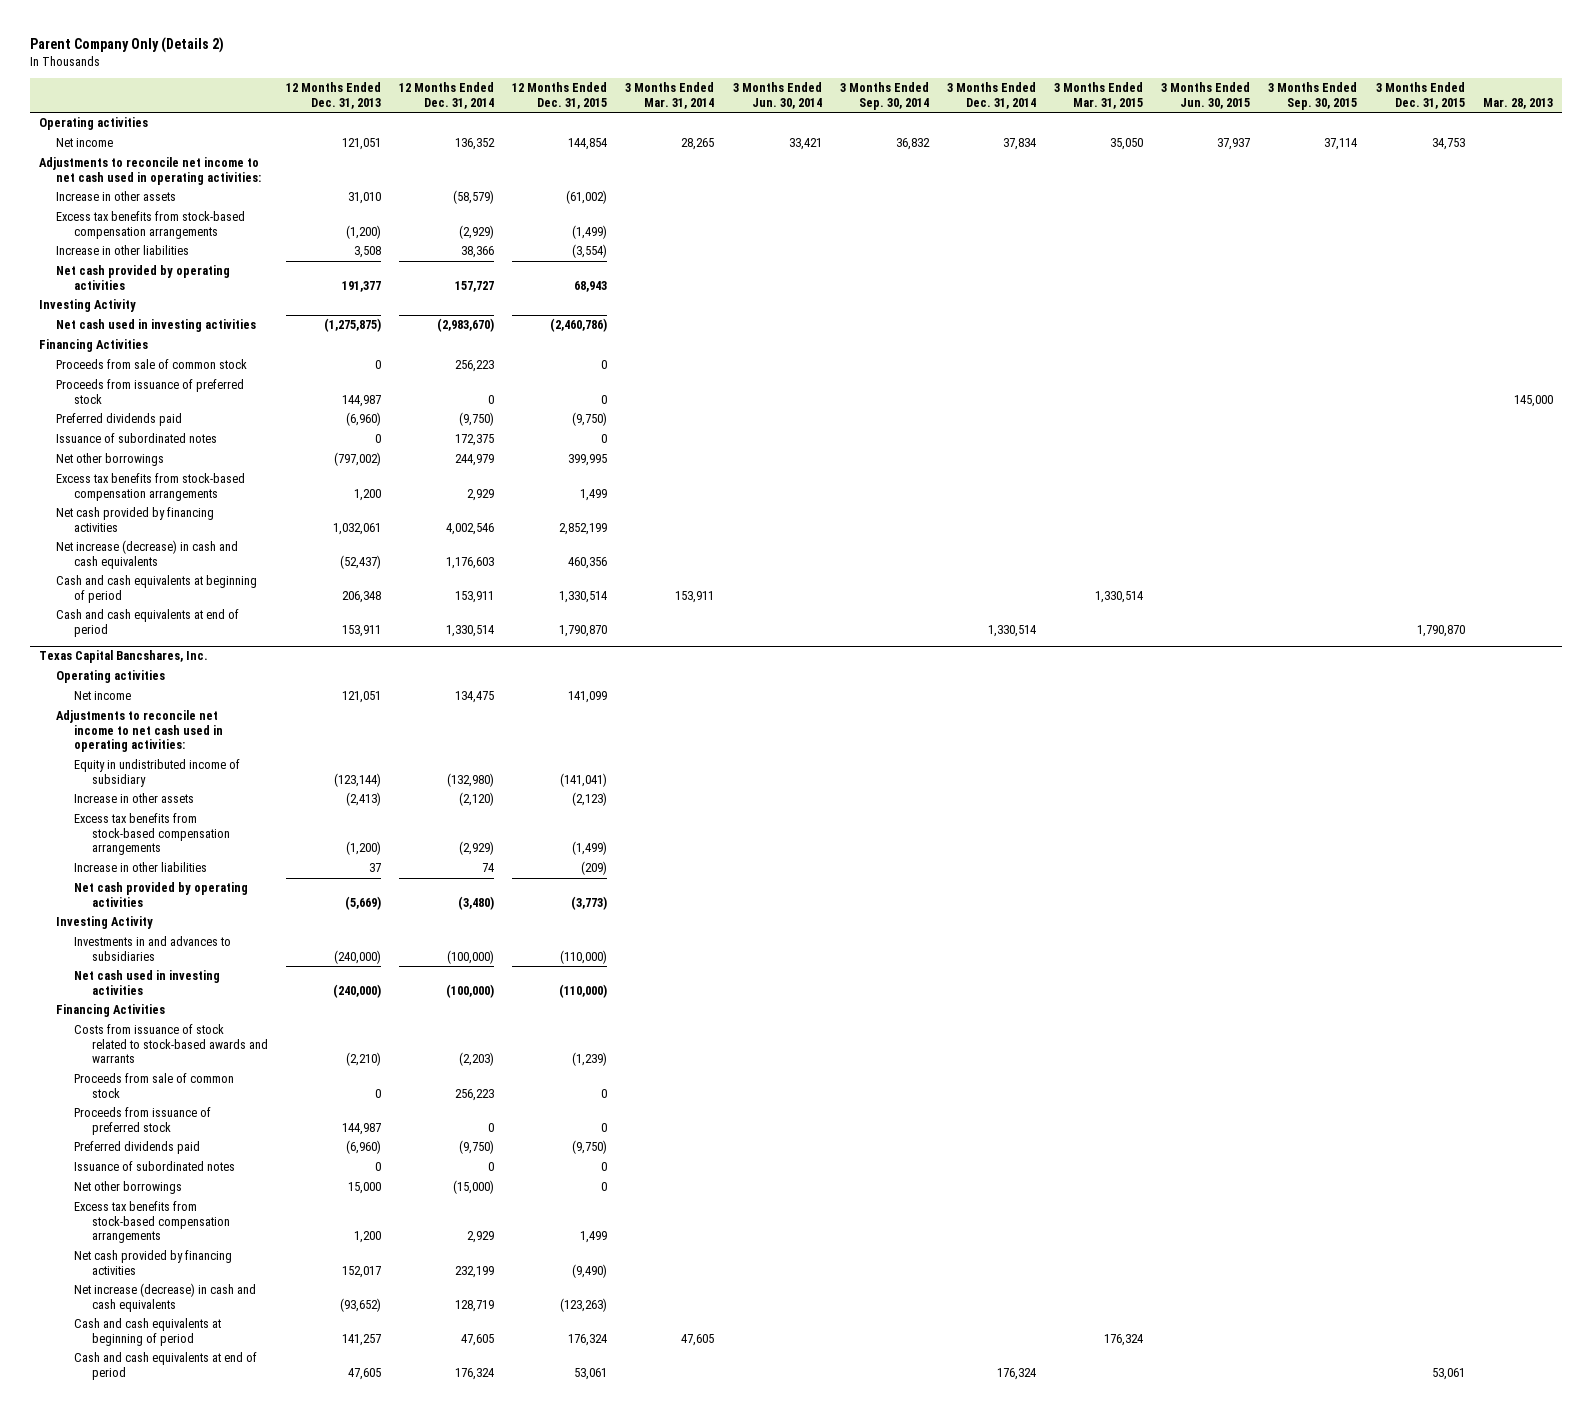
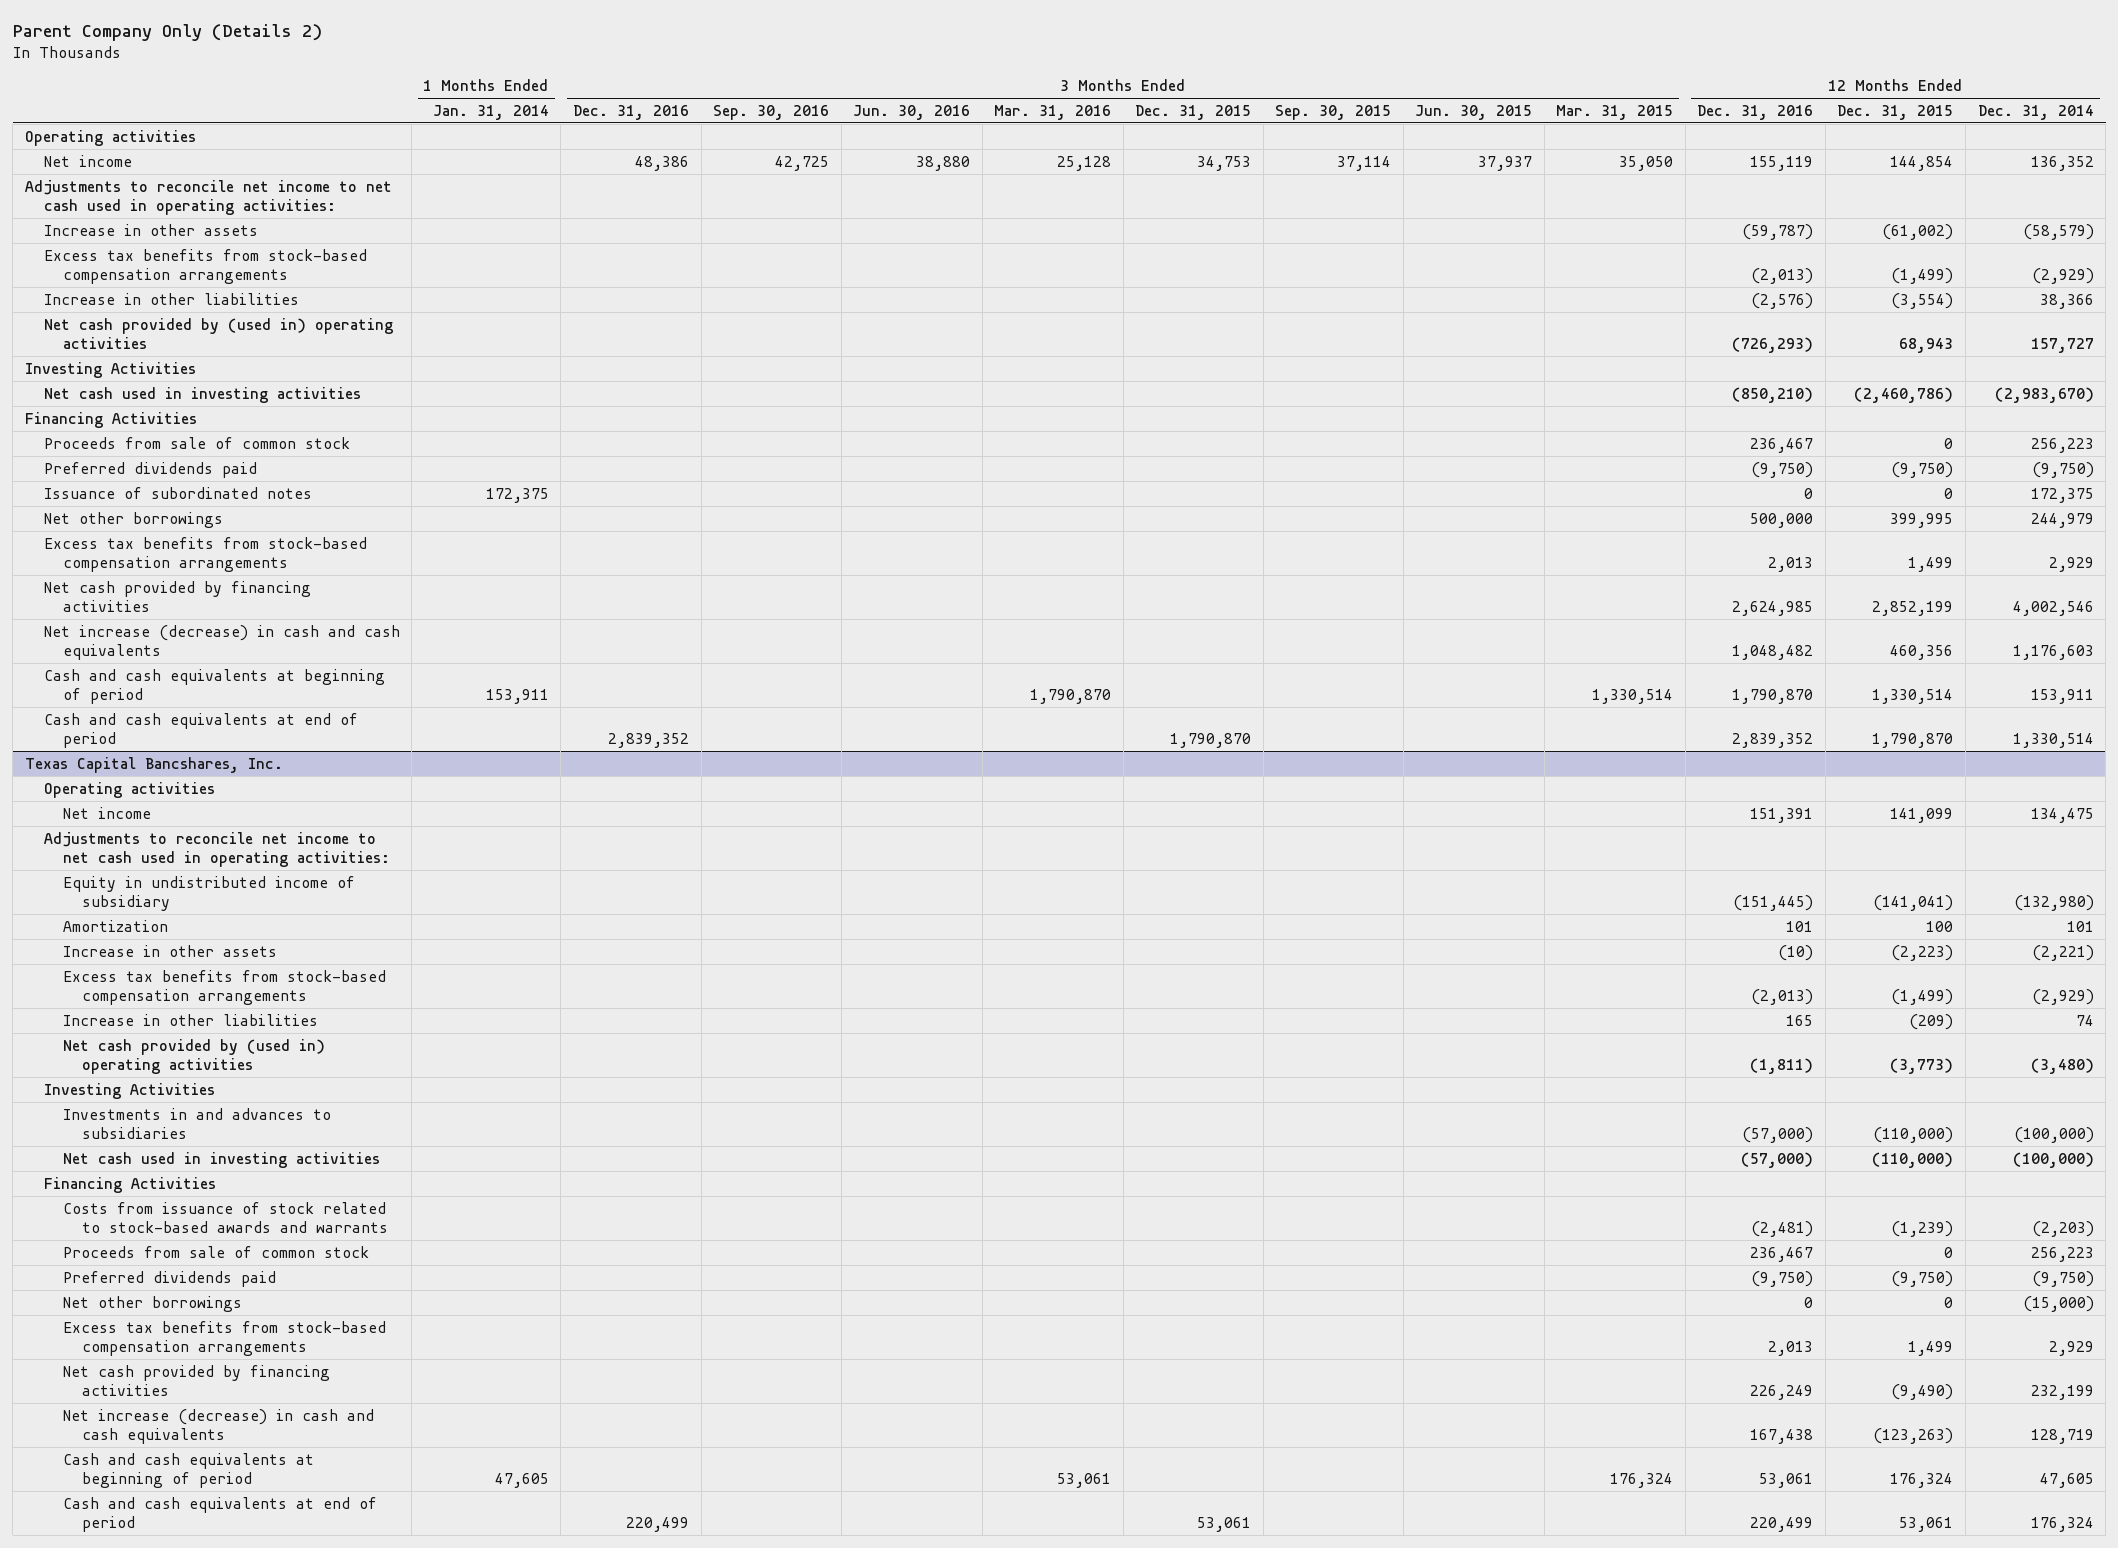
- | 12 Months Ended Dec. 31, 2013 | 12 Months Ended Dec. 31, 2014 | 12 Months Ended Dec. 31, 2015 | 3 Months Ended Mar. 31, 2014 | 3 Months Ended Jun. 30, 2014 | 3 Months Ended Sep. 30, 2014 | 3 Months Ended Dec. 31, 2014 | 3 Months Ended Mar. 31, 2015 | 3 Months Ended Jun. 30, 2015 | 3 Months Ended Sep. 30, 2015 | 3 Months Ended Dec. 31, 2015 | Mar. 28, 2013
+ | 1 Months Ended Jan. 31, 2014 | 3 Months Ended Dec. 31, 2016 | 3 Months Ended Sep. 30, 2016 | 3 Months Ended Jun. 30, 2016 | 3 Months Ended Mar. 31, 2016 | 3 Months Ended Dec. 31, 2015 | 3 Months Ended Sep. 30, 2015 | 3 Months Ended Jun. 30, 2015 | 3 Months Ended Mar. 31, 2015 | 12 Months Ended Dec. 31, 2016 | 12 Months Ended Dec. 31, 2015 | 12 Months Ended Dec. 31, 2014
- Net cash provided by operating activities | 191,377 | 157,727 | 68,943 | | | | | | | | |
- Investing Activity
+ Net cash provided by (used in) operating activities | | | | | | | | | | (726,293) | 68,943 | 157,727
+ Investing Activities
- Proceeds from issuance of preferred stock | 144,987 | 0 | 0 | | | | | | | | | 145,000
@ Texas Capital Bancshares, Inc.
- Increase in other assets | (2,413) | (2,120) | (2,123) | | | | | | | | |
+ Amortization | | | | | | | | | | 101 | 100 | 101
+ Increase in other assets | | | | | | | | | | (10) | (2,223) | (2,221)
- Net cash provided by operating activities | (5,669) | (3,480) | (3,773) | | | | | | | | |
- Investing Activity
+ Net cash provided by (used in) operating activities | | | | | | | | | | (1,811) | (3,773) | (3,480)
+ Investing Activities
- Proceeds from issuance of preferred stock | 144,987 | 0 | 0 | | | | | | | | |
- Issuance of subordinated notes | 0 | 0 | 0 | | | | | | | | |

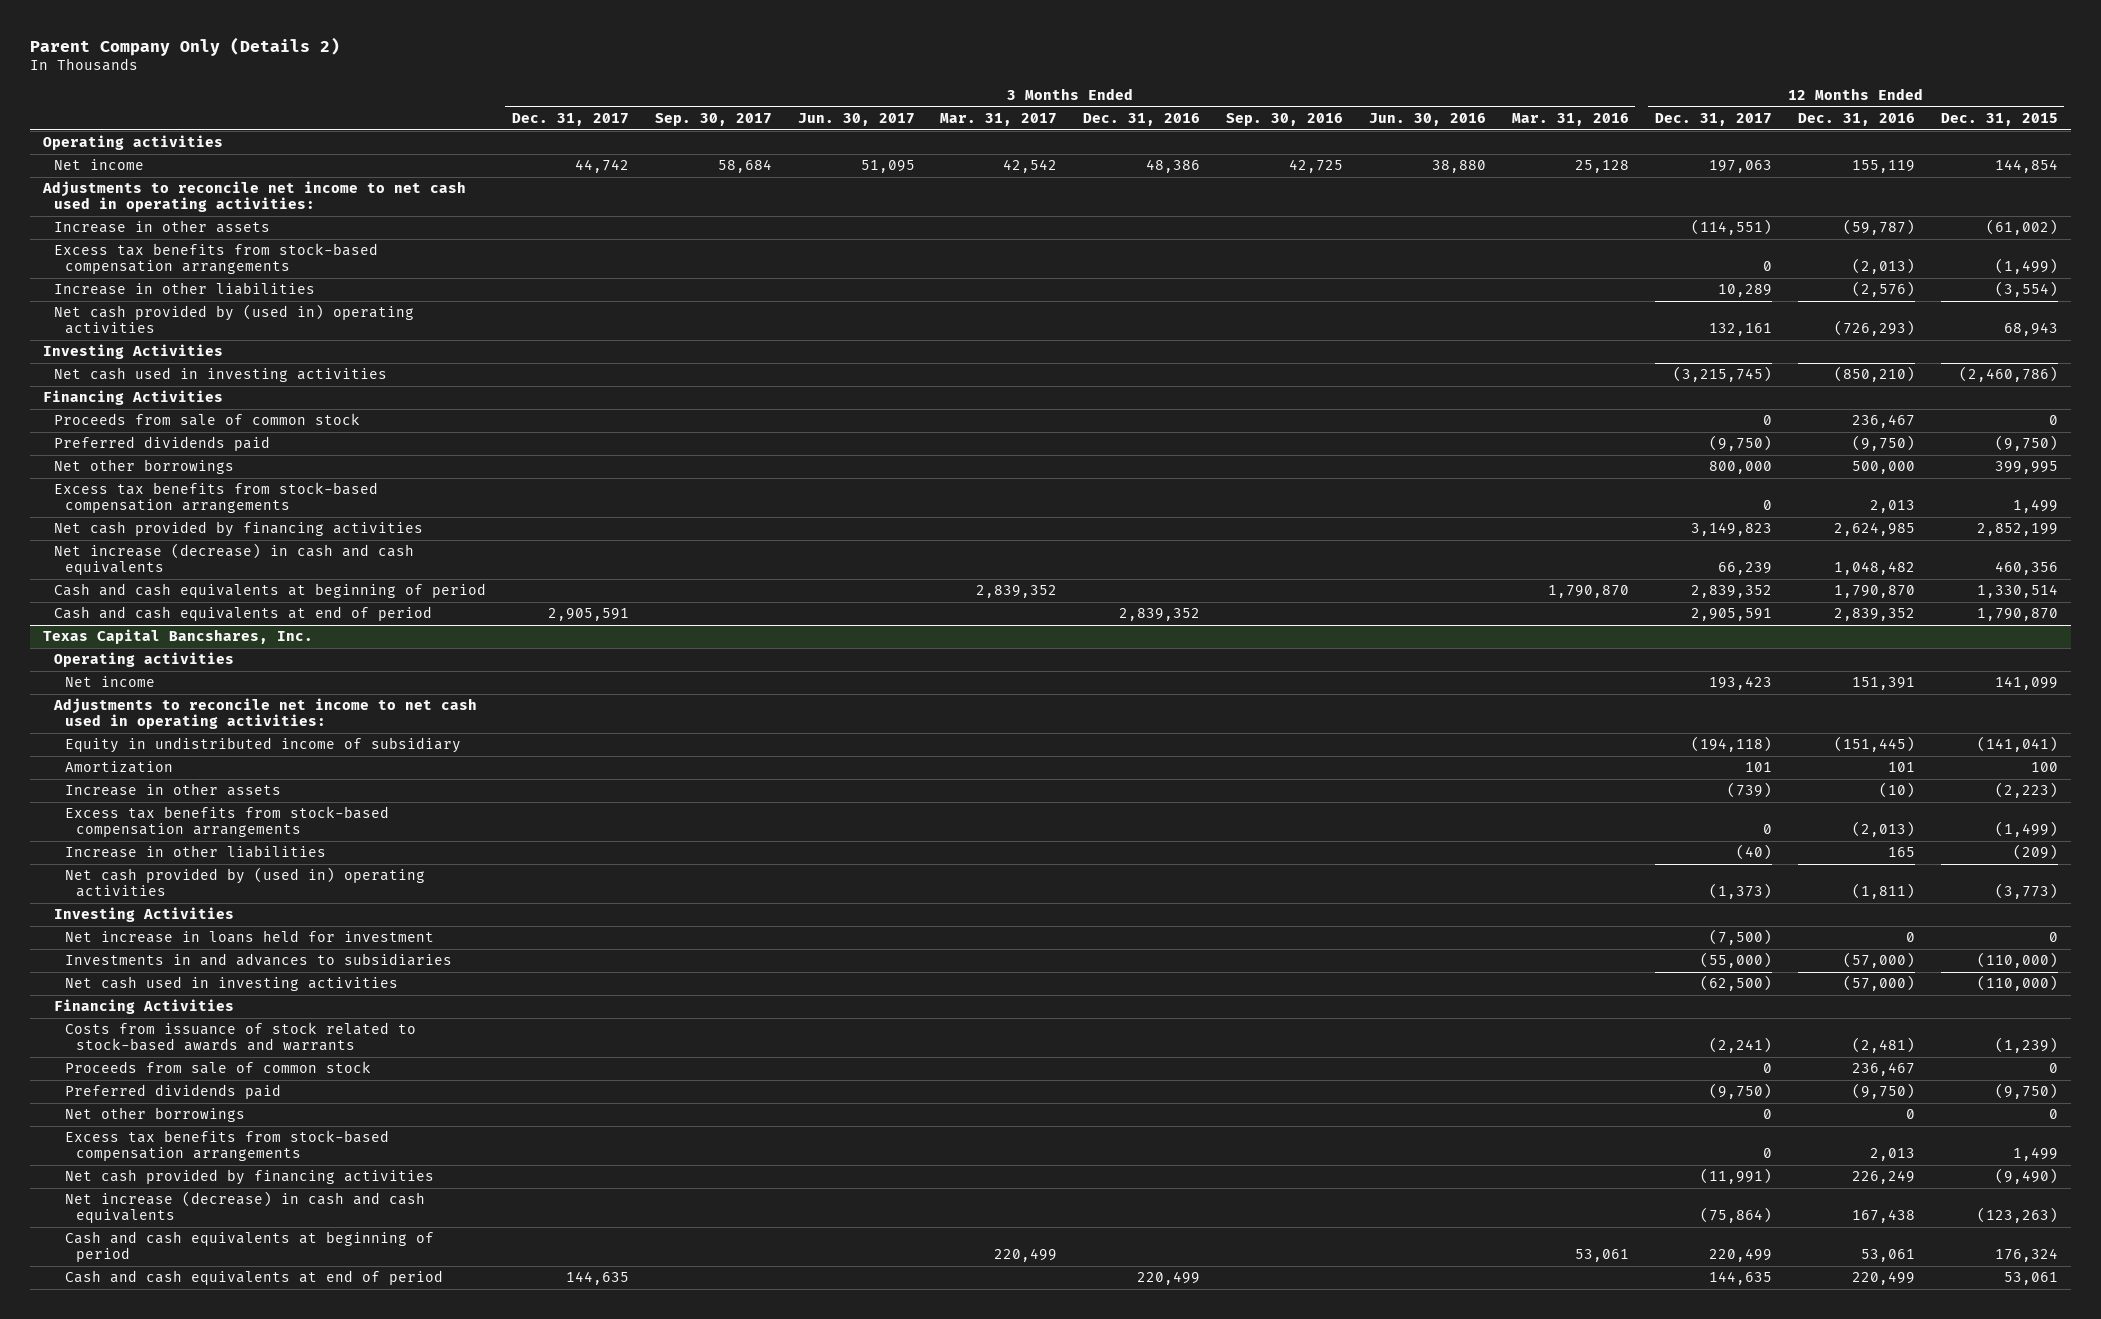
- | 1 Months Ended Jan. 31, 2014 | 3 Months Ended Dec. 31, 2016 | 3 Months Ended Sep. 30, 2016 | 3 Months Ended Jun. 30, 2016 | 3 Months Ended Mar. 31, 2016 | 3 Months Ended Dec. 31, 2015 | 3 Months Ended Sep. 30, 2015 | 3 Months Ended Jun. 30, 2015 | 3 Months Ended Mar. 31, 2015 | 12 Months Ended Dec. 31, 2016 | 12 Months Ended Dec. 31, 2015 | 12 Months Ended Dec. 31, 2014
+ | 3 Months Ended Dec. 31, 2017 | 3 Months Ended Sep. 30, 2017 | 3 Months Ended Jun. 30, 2017 | 3 Months Ended Mar. 31, 2017 | 3 Months Ended Dec. 31, 2016 | 3 Months Ended Sep. 30, 2016 | 3 Months Ended Jun. 30, 2016 | 3 Months Ended Mar. 31, 2016 | 12 Months Ended Dec. 31, 2017 | 12 Months Ended Dec. 31, 2016 | 12 Months Ended Dec. 31, 2015
- Issuance of subordinated notes | 172,375 | | | | | | | | | 0 | 0 | 172,375
@ Texas Capital Bancshares, Inc.
+ Net increase in loans held for investment | | | | | | | | | (7,500) | 0 | 0

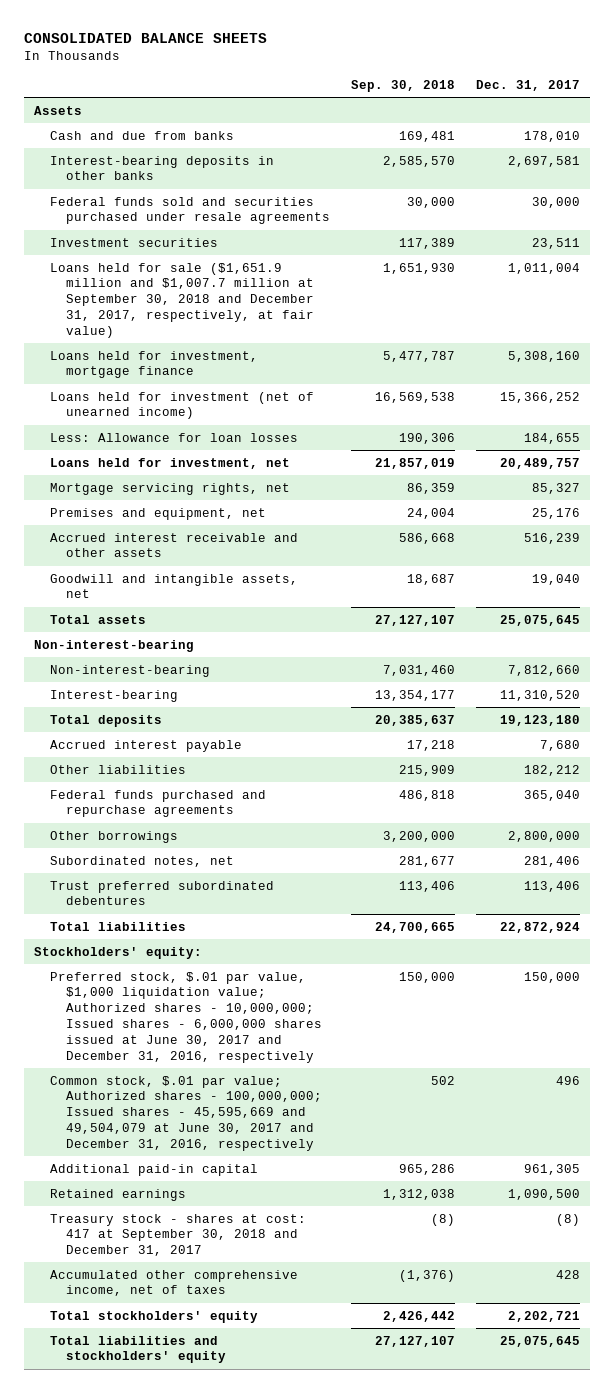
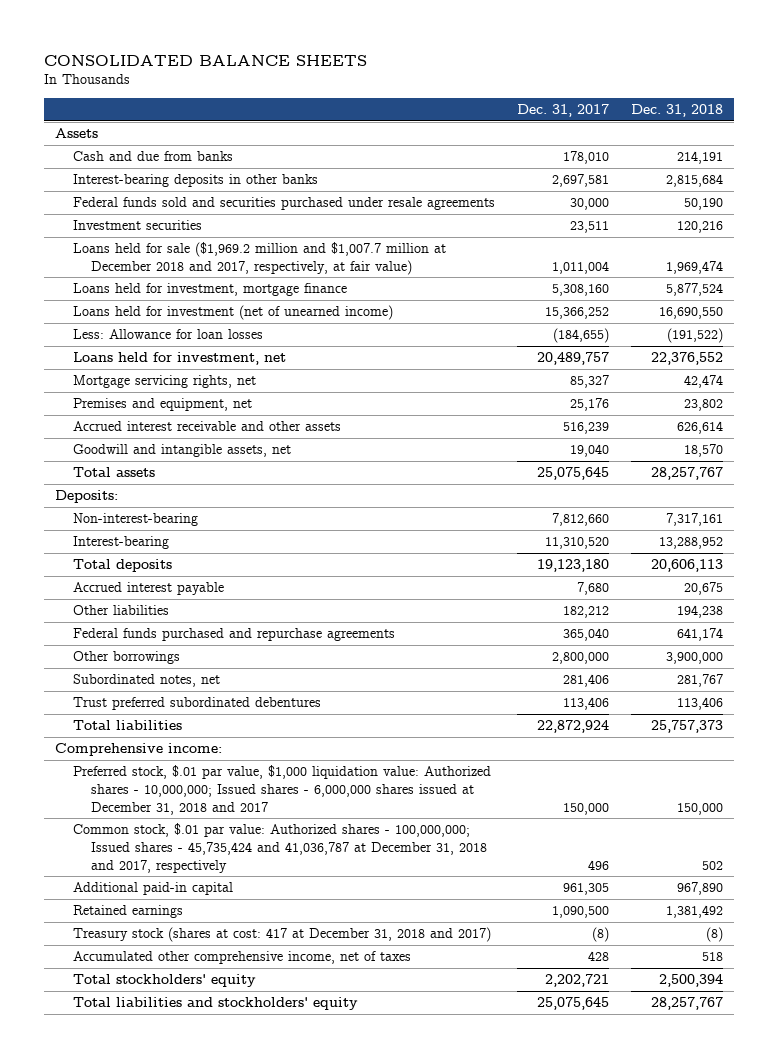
- | Sep. 30, 2018 | Dec. 31, 2017
+ | Dec. 31, 2017 | Dec. 31, 2018
- Loans held for sale ($1,651.9 million and $1,007.7 million at September 30, 2018 and December 31, 2017, respectively, at fair value) | 1,651,930 | 1,011,004
+ Loans held for sale ($1,969.2 million and $1,007.7 million at December 2018 and 2017, respectively, at fair value) | 1,011,004 | 1,969,474
- Less: Allowance for loan losses | 190,306 | 184,655
+ Less: Allowance for loan losses | (184,655) | (191,522)
- Non-interest-bearing
+ Deposits:
- Stockholders' equity:
- Preferred stock, $.01 par value, $1,000 liquidation value; Authorized shares - 10,000,000; Issued shares - 6,000,000 shares issued at June 30, 2017 and December 31, 2016, respectively | 150,000 | 150,000
- Common stock, $.01 par value; Authorized shares - 100,000,000; Issued shares - 45,595,669 and 49,504,079 at June 30, 2017 and December 31, 2016, respectively | 502 | 496
+ Comprehensive income:
+ Preferred stock, $.01 par value, $1,000 liquidation value: Authorized shares - 10,000,000; Issued shares - 6,000,000 shares issued at December 31, 2018 and 2017 | 150,000 | 150,000
+ Common stock, $.01 par value: Authorized shares - 100,000,000; Issued shares - 45,735,424 and 41,036,787 at December 31, 2018 and 2017, respectively | 496 | 502
- Treasury stock - shares at cost: 417 at September 30, 2018 and December 31, 2017 | (8) | (8)
+ Treasury stock (shares at cost: 417 at December 31, 2018 and 2017) | (8) | (8)

